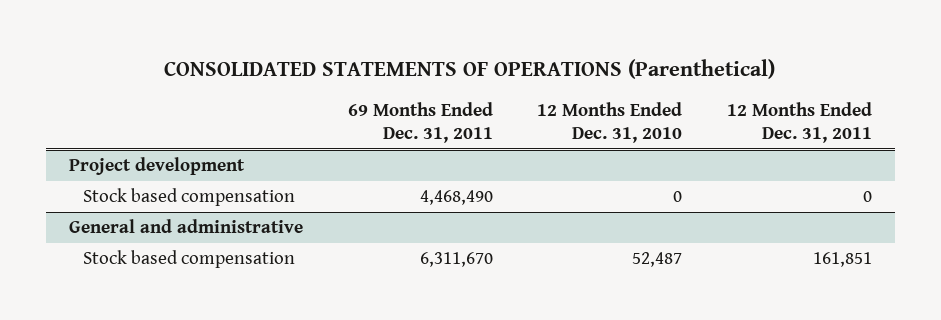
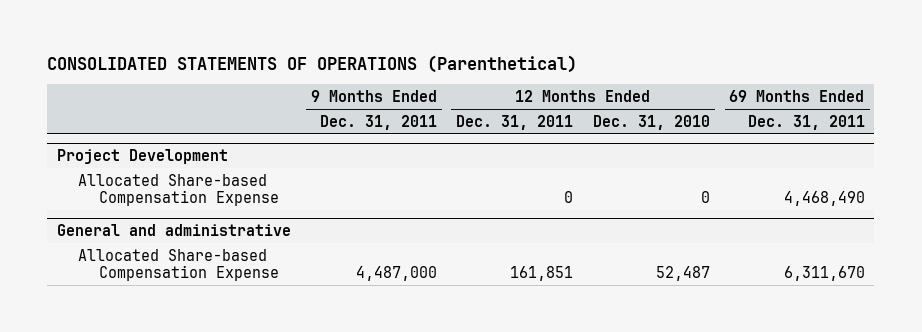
- | 69 Months Ended Dec. 31, 2011 | 12 Months Ended Dec. 31, 2010 | 12 Months Ended Dec. 31, 2011
+ | 9 Months Ended Dec. 31, 2011 | 12 Months Ended Dec. 31, 2011 | 12 Months Ended Dec. 31, 2010 | 69 Months Ended Dec. 31, 2011
- Project development
- Stock based compensation | 4,468,490 | 0 | 0
+ Project Development
+ Allocated Share-based Compensation Expense | | 0 | 0 | 4,468,490
@ General and administrative
- Stock based compensation | 6,311,670 | 52,487 | 161,851
+ Allocated Share-based Compensation Expense | 4,487,000 | 161,851 | 52,487 | 6,311,670

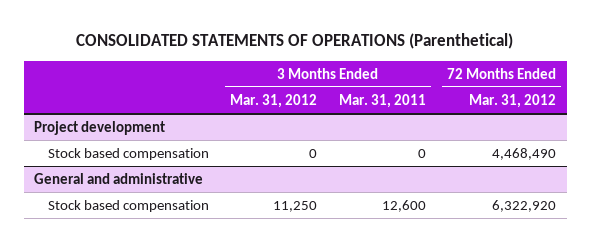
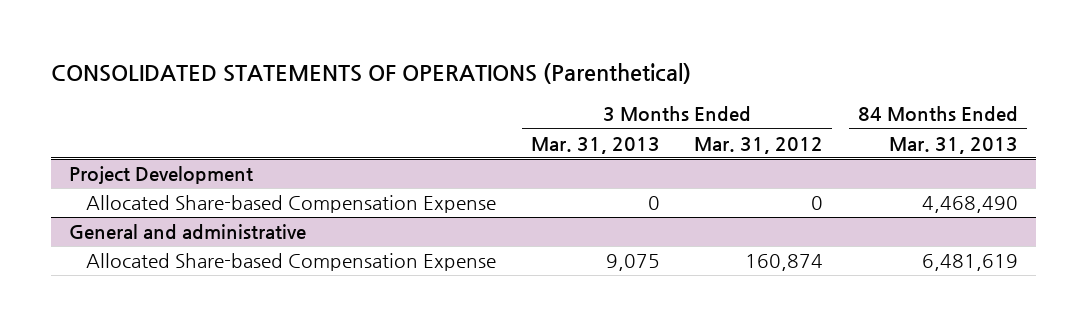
- | 3 Months Ended Mar. 31, 2012 | 3 Months Ended Mar. 31, 2011 | 72 Months Ended Mar. 31, 2012
+ | 3 Months Ended Mar. 31, 2013 | 3 Months Ended Mar. 31, 2012 | 84 Months Ended Mar. 31, 2013
- Project development
- Stock based compensation | 0 | 0 | 4,468,490
+ Project Development
+ Allocated Share-based Compensation Expense | 0 | 0 | 4,468,490
@ General and administrative
- Stock based compensation | 11,250 | 12,600 | 6,322,920
+ Allocated Share-based Compensation Expense | 9,075 | 160,874 | 6,481,619

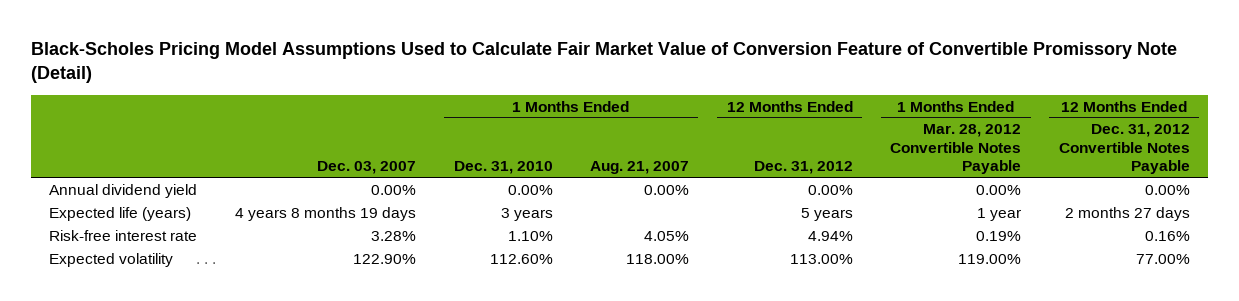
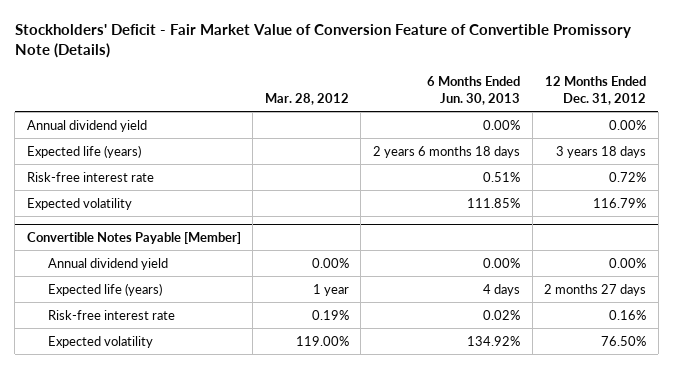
- Black-Scholes Pricing Model Assumptions Used to Calculate Fair Market Value of Conversion Feature of Convertible Promissory Note (Detail)
+ Stockholders' Deficit - Fair Market Value of Conversion Feature of Convertible Promissory Note (Details)
- | Dec. 03, 2007 | 1 Months Ended Dec. 31, 2010 | 1 Months Ended Aug. 21, 2007 | 12 Months Ended Dec. 31, 2012 | 1 Months Ended Mar. 28, 2012 Convertible Notes Payable | 12 Months Ended Dec. 31, 2012 Convertible Notes Payable
+ | Mar. 28, 2012 | 6 Months Ended Jun. 30, 2013 | 12 Months Ended Dec. 31, 2012
- Expected life (years) | 4 years 8 months 19 days | 3 years | | 5 years | 1 year | 2 months 27 days
- Risk-free interest rate | 3.28% | 1.10% | 4.05% | 4.94% | 0.19% | 0.16%
- Expected volatility | 122.90% | 112.60% | 118.00% | 113.00% | 119.00% | 77.00%
+ Expected life (years) | | 2 years 6 months 18 days | 3 years 18 days
+ Risk-free interest rate | | 0.51% | 0.72%
+ Expected volatility | | 111.85% | 116.79%
+ Convertible Notes Payable [Member]
+ Annual dividend yield | 0.00% | 0.00% | 0.00%
+ Expected life (years) | 1 year | 4 days | 2 months 27 days
+ Risk-free interest rate | 0.19% | 0.02% | 0.16%
+ Expected volatility | 119.00% | 134.92% | 76.50%

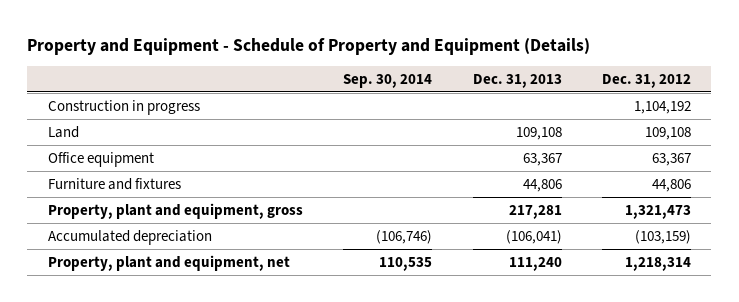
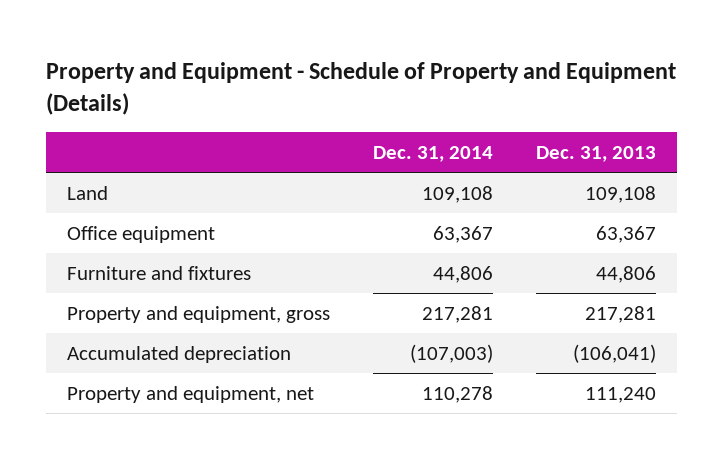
- | Sep. 30, 2014 | Dec. 31, 2013 | Dec. 31, 2012
+ | Dec. 31, 2014 | Dec. 31, 2013
- Construction in progress | | | 1,104,192
- Property, plant and equipment, gross | | 217,281 | 1,321,473
+ Property and equipment, gross | 217,281 | 217,281
- Property, plant and equipment, net | 110,535 | 111,240 | 1,218,314
+ Property and equipment, net | 110,278 | 111,240

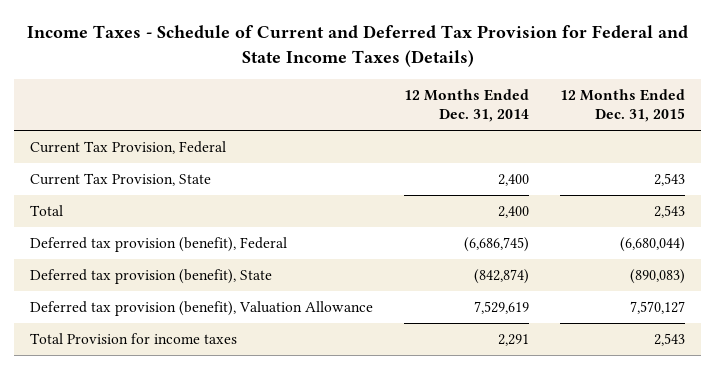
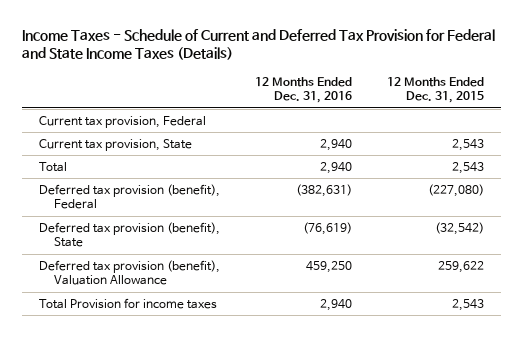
- | 12 Months Ended Dec. 31, 2014 | 12 Months Ended Dec. 31, 2015
+ | 12 Months Ended Dec. 31, 2016 | 12 Months Ended Dec. 31, 2015
- Current Tax Provision, Federal
- Current Tax Provision, State | 2,400 | 2,543
+ Current tax provision, Federal
+ Current tax provision, State | 2,940 | 2,543
- Deferred tax provision (benefit), Federal | (6,686,745) | (6,680,044)
- Deferred tax provision (benefit), State | (842,874) | (890,083)
- Deferred tax provision (benefit), Valuation Allowance | 7,529,619 | 7,570,127
+ Deferred tax provision (benefit), Federal | (382,631) | (227,080)
+ Deferred tax provision (benefit), State | (76,619) | (32,542)
+ Deferred tax provision (benefit), Valuation Allowance | 459,250 | 259,622

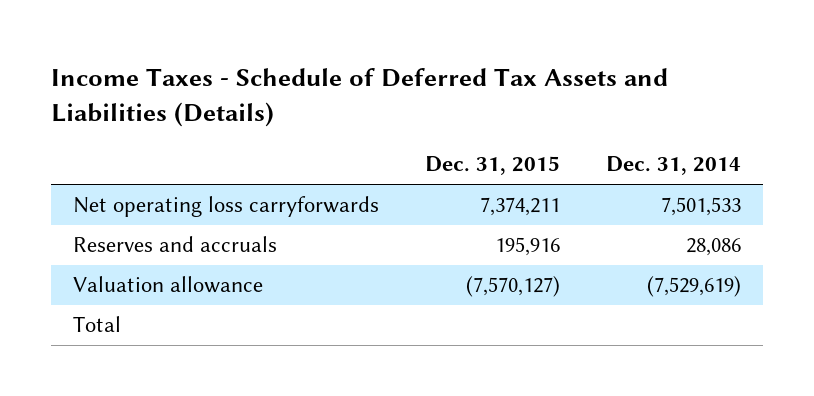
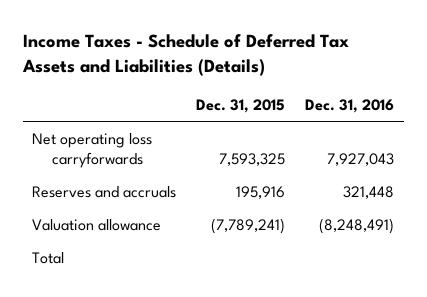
- | Dec. 31, 2015 | Dec. 31, 2014
+ | Dec. 31, 2015 | Dec. 31, 2016
- Net operating loss carryforwards | 7,374,211 | 7,501,533
+ Net operating loss carryforwards | 7,593,325 | 7,927,043
- Valuation allowance | (7,570,127) | (7,529,619)
+ Valuation allowance | (7,789,241) | (8,248,491)

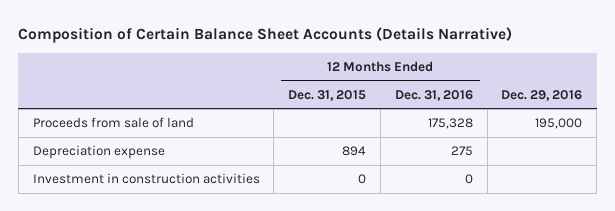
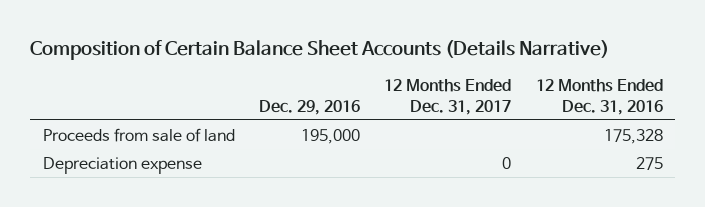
- | 12 Months Ended Dec. 31, 2015 | 12 Months Ended Dec. 31, 2016 | Dec. 29, 2016
+ | Dec. 29, 2016 | 12 Months Ended Dec. 31, 2017 | 12 Months Ended Dec. 31, 2016
- Investment in construction activities | 0 | 0 |

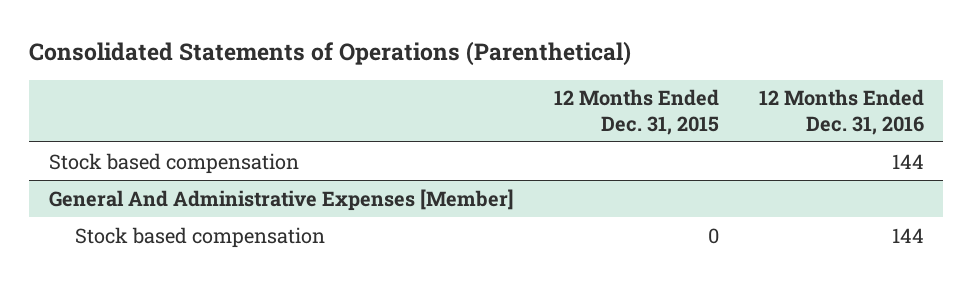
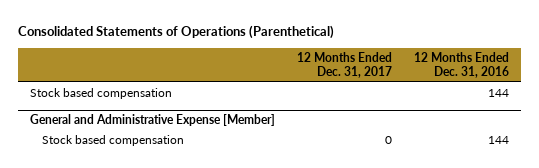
- | 12 Months Ended Dec. 31, 2015 | 12 Months Ended Dec. 31, 2016
+ | 12 Months Ended Dec. 31, 2017 | 12 Months Ended Dec. 31, 2016
- General And Administrative Expenses [Member]
+ General and Administrative Expense [Member]

